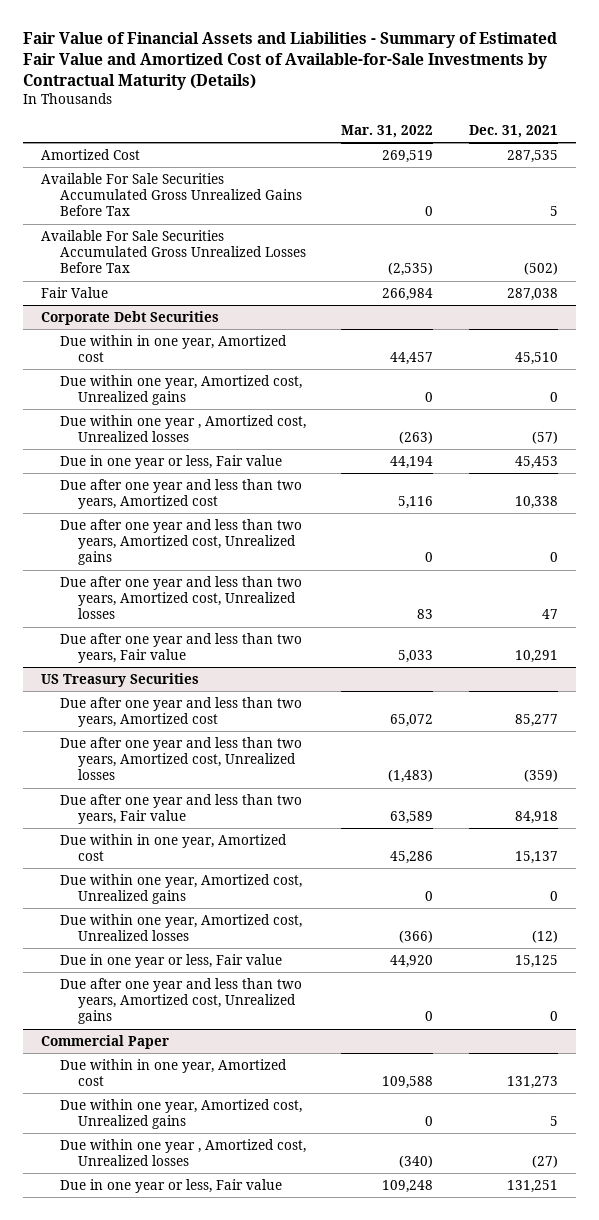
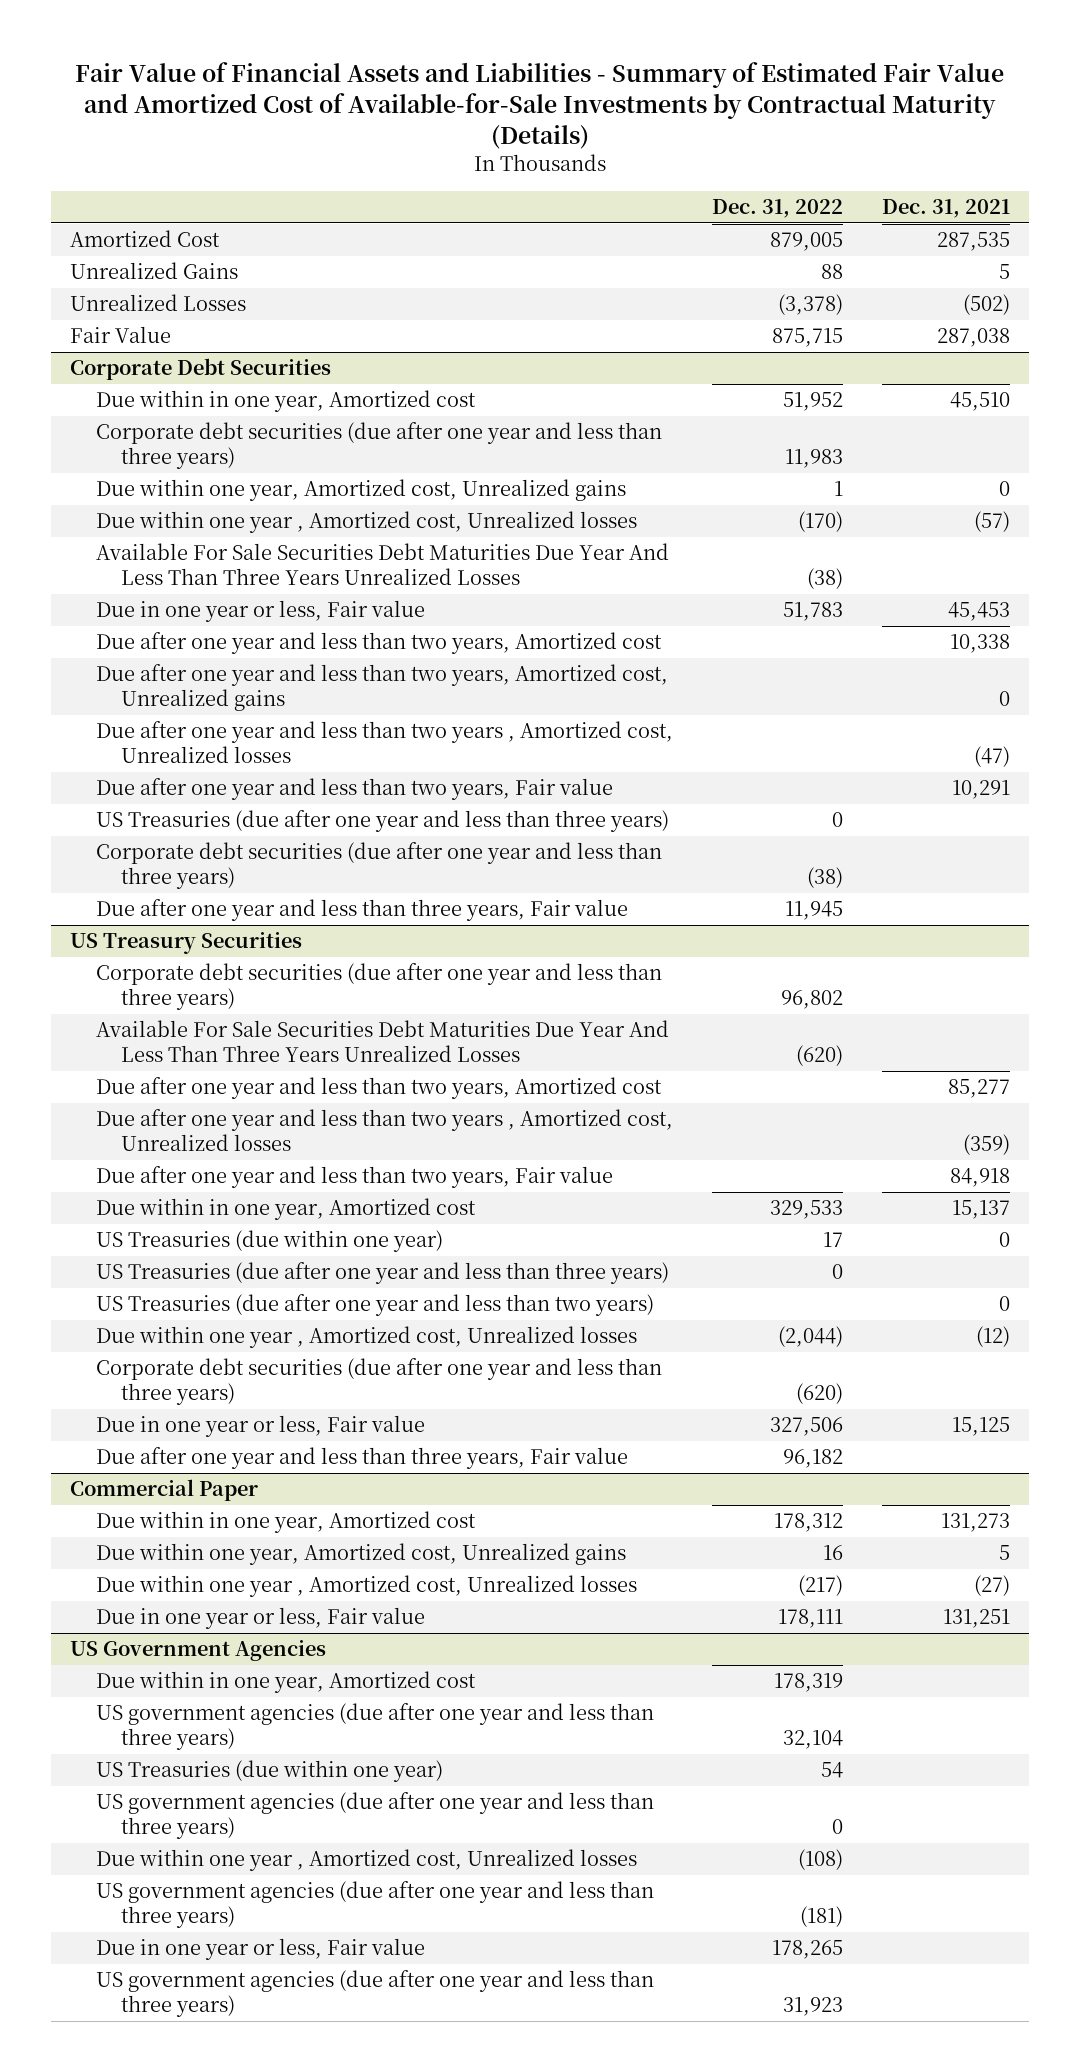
- | Mar. 31, 2022 | Dec. 31, 2021
+ | Dec. 31, 2022 | Dec. 31, 2021
- Available For Sale Securities Accumulated Gross Unrealized Gains Before Tax | 0 | 5
- Available For Sale Securities Accumulated Gross Unrealized Losses Before Tax | (2,535) | (502)
+ Unrealized Gains | 88 | 5
+ Unrealized Losses | (3,378) | (502)
@ Corporate Debt Securities
+ Corporate debt securities (due after one year and less than three years) | 11,983 |
+ Available For Sale Securities Debt Maturities Due Year And Less Than Three Years Unrealized Losses | (38) |
- Due after one year and less than two years, Amortized cost, Unrealized losses | 83 | 47
+ Due after one year and less than two years , Amortized cost, Unrealized losses | | (47)
+ US Treasuries (due after one year and less than three years) | 0 |
+ Corporate debt securities (due after one year and less than three years) | (38) |
+ Due after one year and less than three years, Fair value | 11,945 |
@ US Treasury Securities
+ Corporate debt securities (due after one year and less than three years) | 96,802 |
+ Available For Sale Securities Debt Maturities Due Year And Less Than Three Years Unrealized Losses | (620) |
- Due after one year and less than two years, Amortized cost, Unrealized losses | (1,483) | (359)
+ Due after one year and less than two years , Amortized cost, Unrealized losses | | (359)
- Due within one year, Amortized cost, Unrealized gains | 0 | 0
- Due within one year, Amortized cost, Unrealized losses | (366) | (12)
+ US Treasuries (due within one year) | 17 | 0
+ US Treasuries (due after one year and less than three years) | 0 |
+ US Treasuries (due after one year and less than two years) | | 0
+ Due within one year , Amortized cost, Unrealized losses | (2,044) | (12)
+ Corporate debt securities (due after one year and less than three years) | (620) |
- Due after one year and less than two years, Amortized cost, Unrealized gains | 0 | 0
+ Due after one year and less than three years, Fair value | 96,182 |
+ US Government Agencies
+ Due within in one year, Amortized cost | 178,319 |
+ US government agencies (due after one year and less than three years) | 32,104 |
+ US Treasuries (due within one year) | 54 |
+ US government agencies (due after one year and less than three years) | 0 |
+ Due within one year , Amortized cost, Unrealized losses | (108) |
+ US government agencies (due after one year and less than three years) | (181) |
+ Due in one year or less, Fair value | 178,265 |
+ US government agencies (due after one year and less than three years) | 31,923 |

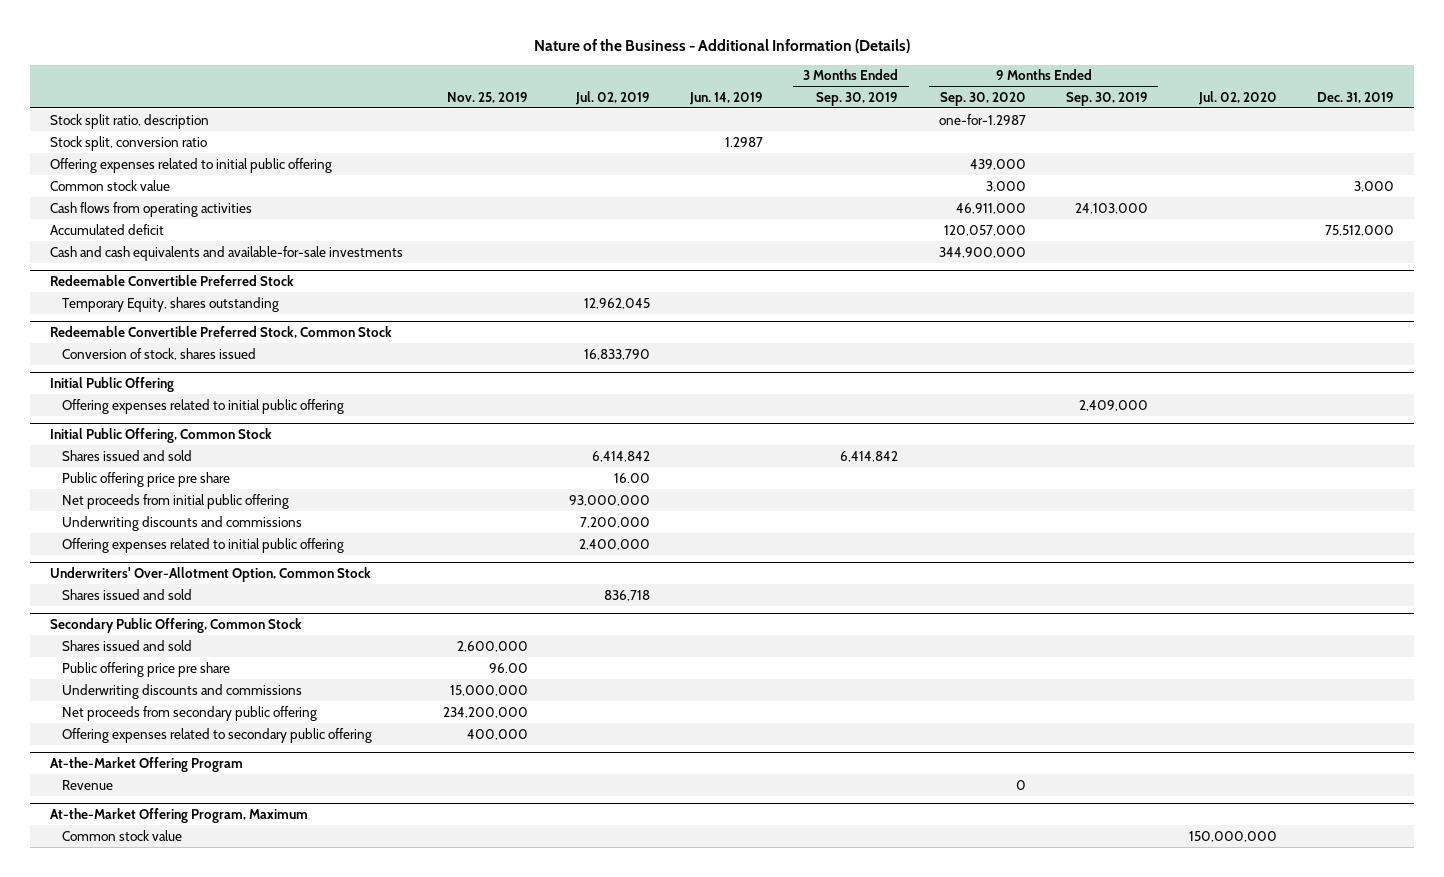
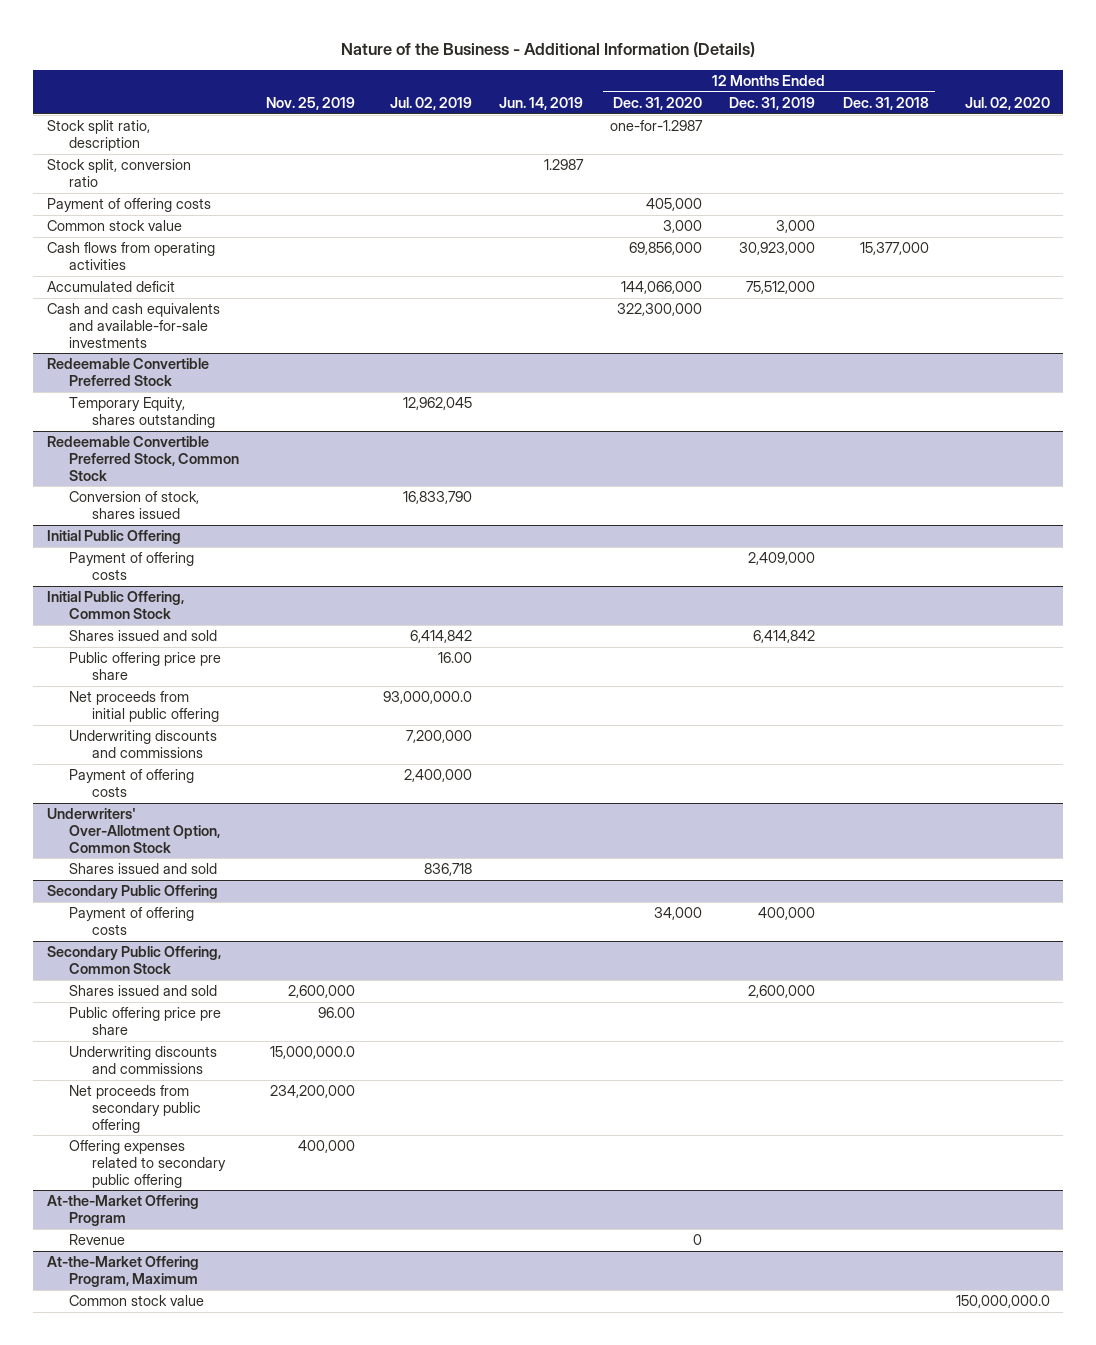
- | Nov. 25, 2019 | Jul. 02, 2019 | Jun. 14, 2019 | 3 Months Ended Sep. 30, 2019 | 9 Months Ended Sep. 30, 2020 | 9 Months Ended Sep. 30, 2019 | Jul. 02, 2020 | Dec. 31, 2019
+ | Nov. 25, 2019 | Jul. 02, 2019 | Jun. 14, 2019 | 12 Months Ended Dec. 31, 2020 | 12 Months Ended Dec. 31, 2019 | 12 Months Ended Dec. 31, 2018 | Jul. 02, 2020
- Offering expenses related to initial public offering | | | | | 439,000 | | |
+ Payment of offering costs | | | | 405,000 | | |
@ Initial Public Offering
- Offering expenses related to initial public offering | | | | | | 2,409,000 | |
+ Payment of offering costs | | | | | 2,409,000 | |
@ Initial Public Offering, Common Stock
- Net proceeds from initial public offering | | 93,000,000 | | | | | |
+ Net proceeds from initial public offering | | 93,000,000.0 | | | | |
- Offering expenses related to initial public offering | | 2,400,000 | | | | | |
+ Payment of offering costs | | 2,400,000 | | | | |
+ Secondary Public Offering
+ Payment of offering costs | | | | 34,000 | 400,000 | |
@ Secondary Public Offering, Common Stock
- Underwriting discounts and commissions | 15,000,000 | | | | | | |
+ Underwriting discounts and commissions | 15,000,000.0 | | | | | |
@ At-the-Market Offering Program, Maximum
- Common stock value | | | | | | | 150,000,000 |
+ Common stock value | | | | | | | 150,000,000.0

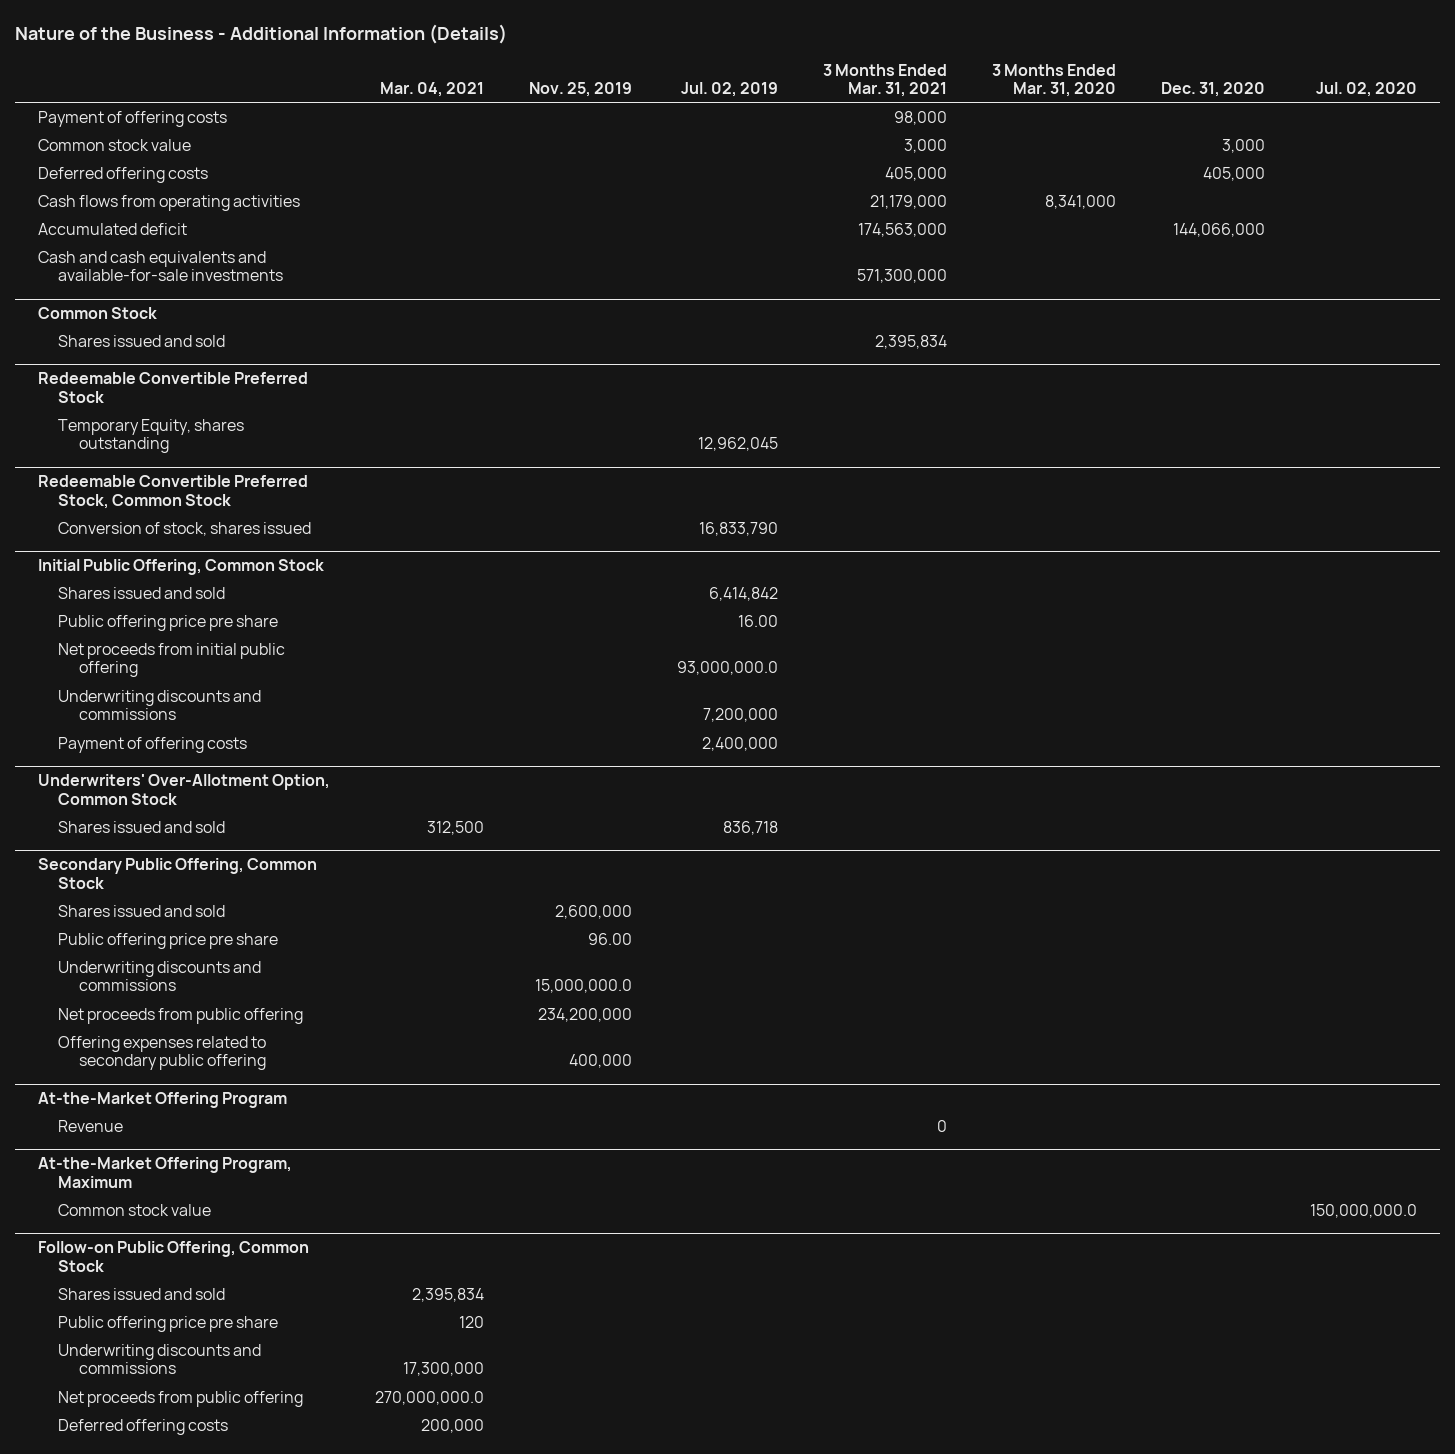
- | Nov. 25, 2019 | Jul. 02, 2019 | Jun. 14, 2019 | 12 Months Ended Dec. 31, 2020 | 12 Months Ended Dec. 31, 2019 | 12 Months Ended Dec. 31, 2018 | Jul. 02, 2020
+ | Mar. 04, 2021 | Nov. 25, 2019 | Jul. 02, 2019 | 3 Months Ended Mar. 31, 2021 | 3 Months Ended Mar. 31, 2020 | Dec. 31, 2020 | Jul. 02, 2020
- Stock split ratio, description | | | | one-for-1.2987 | | |
- Stock split, conversion ratio | | | 1.2987 | | | |
+ Deferred offering costs | | | | 405,000 | | 405,000 |
+ Common Stock
+ Shares issued and sold | | | | 2,395,834 | | |
- Initial Public Offering
- Payment of offering costs | | | | | 2,409,000 | |
- Secondary Public Offering
- Payment of offering costs | | | | 34,000 | 400,000 | |
@ Secondary Public Offering, Common Stock
- Net proceeds from secondary public offering | 234,200,000 | | | | | |
+ Net proceeds from public offering | | 234,200,000 | | | | |
+ Follow-on Public Offering, Common Stock
+ Shares issued and sold | 2,395,834 | | | | | |
+ Public offering price pre share | 120 | | | | | |
+ Underwriting discounts and commissions | 17,300,000 | | | | | |
+ Net proceeds from public offering | 270,000,000.0 | | | | | |
+ Deferred offering costs | 200,000 | | | | | |

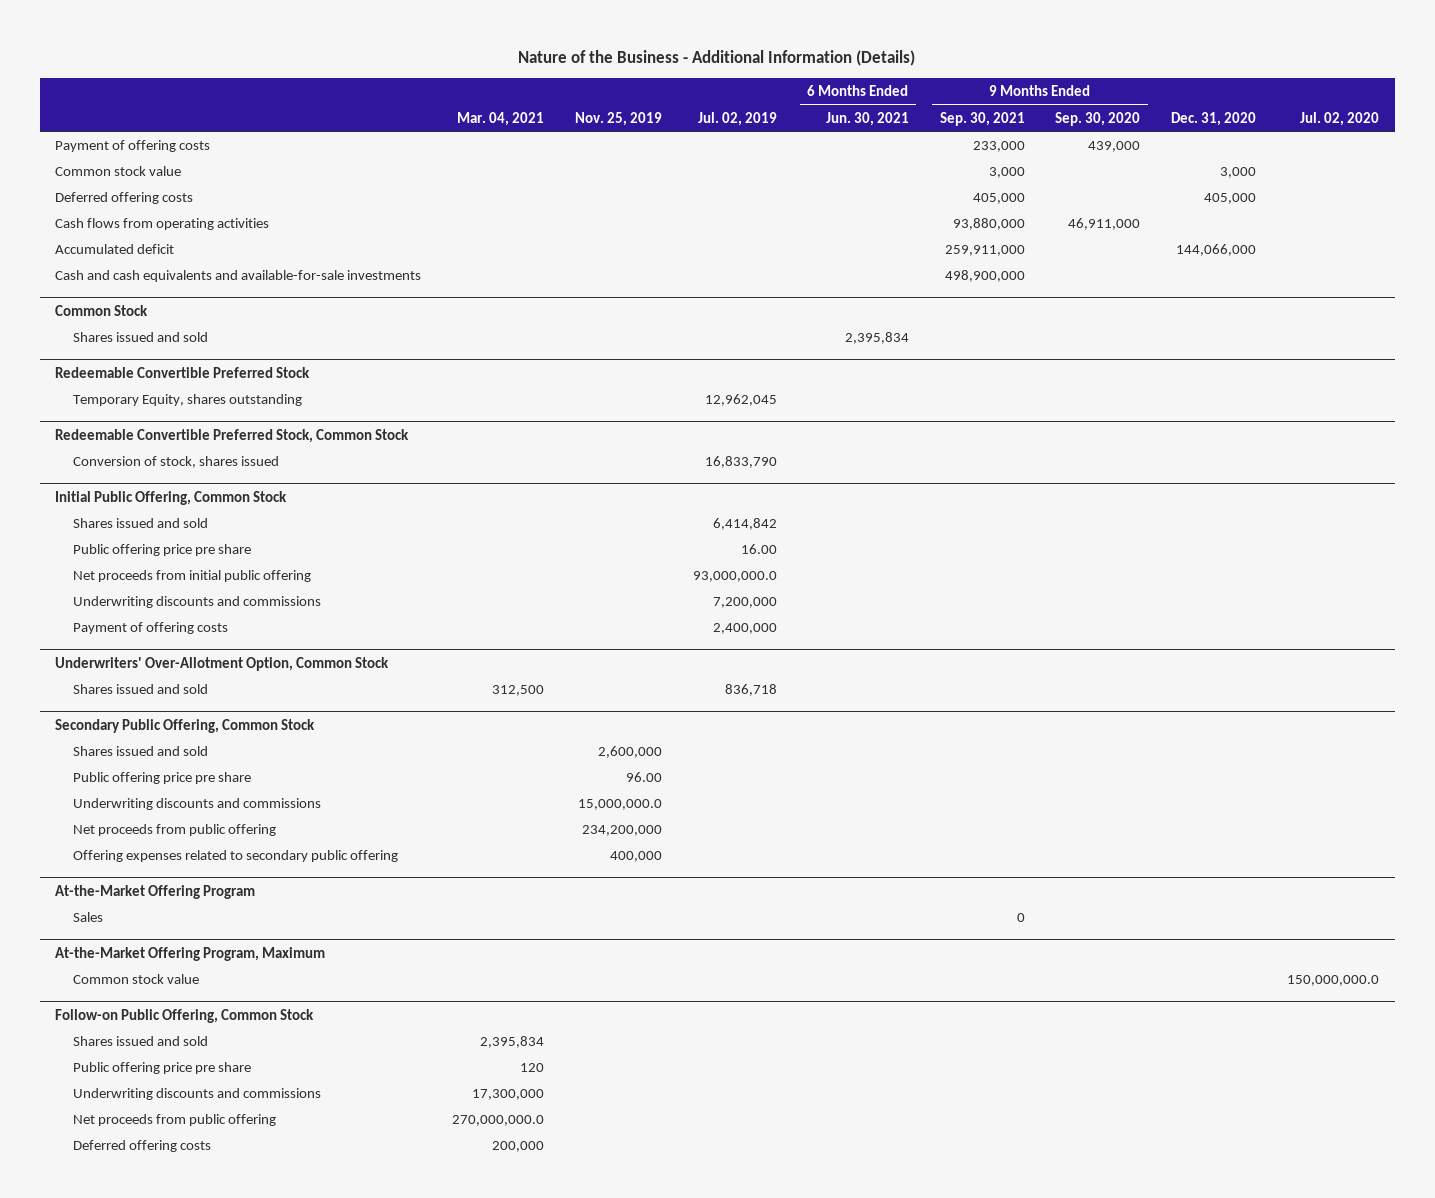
- | Mar. 04, 2021 | Nov. 25, 2019 | Jul. 02, 2019 | 3 Months Ended Mar. 31, 2021 | 3 Months Ended Mar. 31, 2020 | Dec. 31, 2020 | Jul. 02, 2020
+ | Mar. 04, 2021 | Nov. 25, 2019 | Jul. 02, 2019 | 6 Months Ended Jun. 30, 2021 | 9 Months Ended Sep. 30, 2021 | 9 Months Ended Sep. 30, 2020 | Dec. 31, 2020 | Jul. 02, 2020
@ At-the-Market Offering Program
- Revenue | | | | 0 | | |
+ Sales | | | | | 0 | | |

